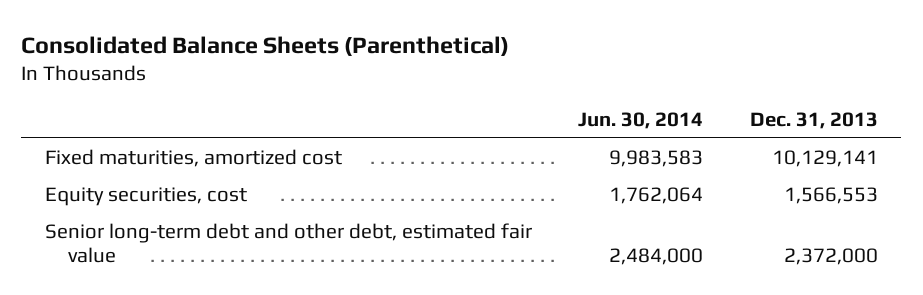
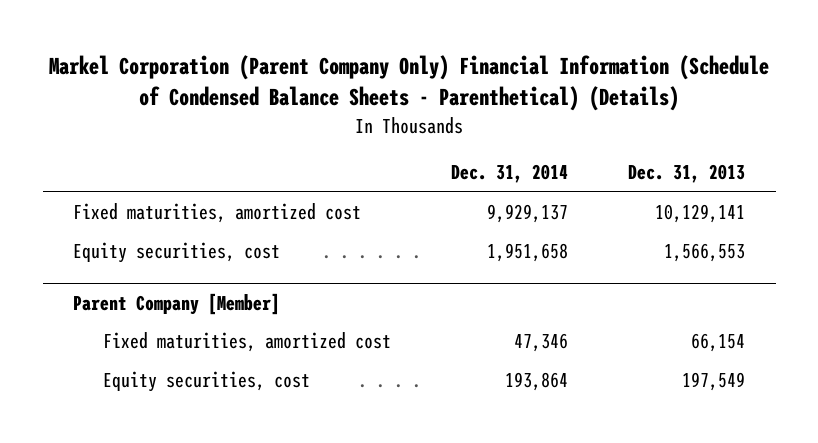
- Consolidated Balance Sheets (Parenthetical)
+ Markel Corporation (Parent Company Only) Financial Information (Schedule of Condensed Balance Sheets - Parenthetical) (Details)
- | Jun. 30, 2014 | Dec. 31, 2013
+ | Dec. 31, 2014 | Dec. 31, 2013
- Senior long-term debt and other debt, estimated fair value | 2,484,000 | 2,372,000
+ Parent Company [Member]
+ Fixed maturities, amortized cost | 47,346 | 66,154
+ Equity securities, cost | 193,864 | 197,549

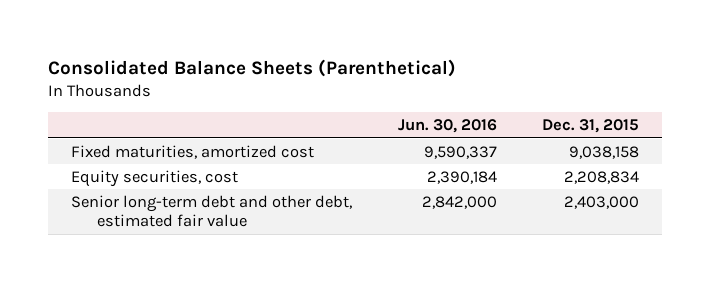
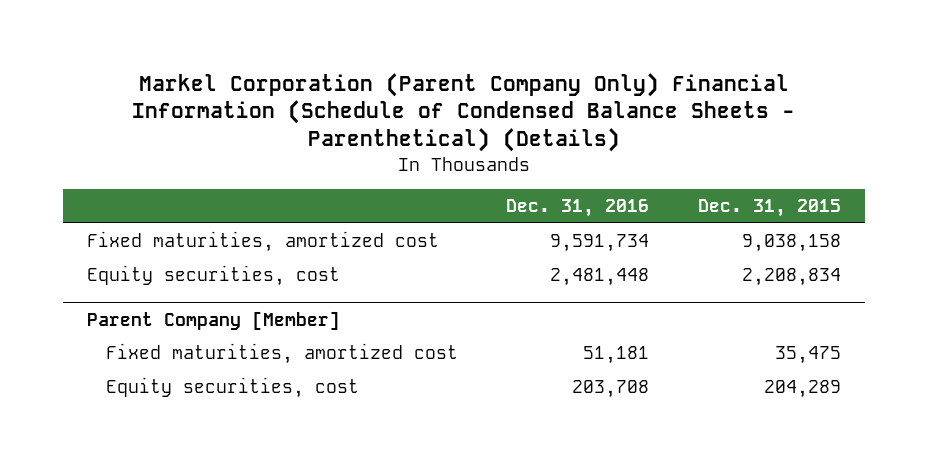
- Consolidated Balance Sheets (Parenthetical)
+ Markel Corporation (Parent Company Only) Financial Information (Schedule of Condensed Balance Sheets - Parenthetical) (Details)
- | Jun. 30, 2016 | Dec. 31, 2015
+ | Dec. 31, 2016 | Dec. 31, 2015
- Senior long-term debt and other debt, estimated fair value | 2,842,000 | 2,403,000
+ Parent Company [Member]
+ Fixed maturities, amortized cost | 51,181 | 35,475
+ Equity securities, cost | 203,708 | 204,289

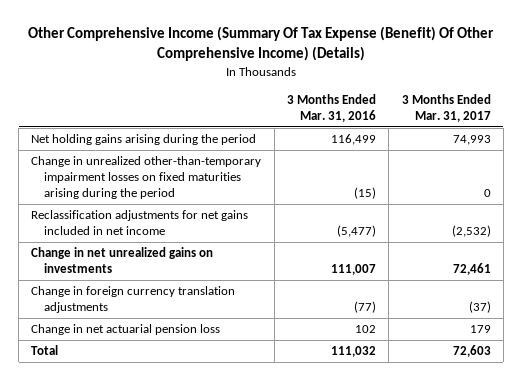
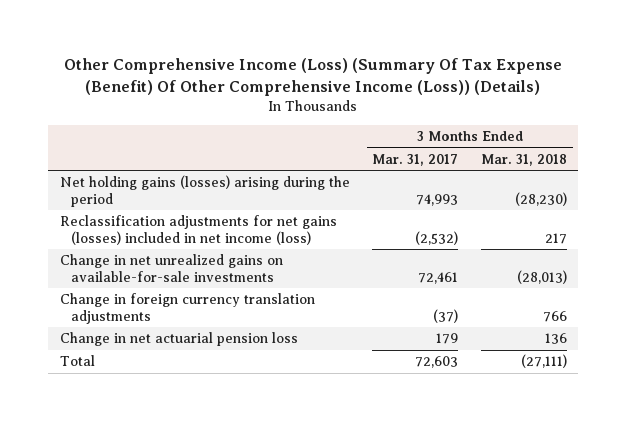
- Other Comprehensive Income (Summary Of Tax Expense (Benefit) Of Other Comprehensive Income) (Details)
+ Other Comprehensive Income (Loss) (Summary Of Tax Expense (Benefit) Of Other Comprehensive Income (Loss)) (Details)
- | 3 Months Ended Mar. 31, 2016 | 3 Months Ended Mar. 31, 2017
+ | 3 Months Ended Mar. 31, 2017 | 3 Months Ended Mar. 31, 2018
- Net holding gains arising during the period | 116,499 | 74,993
- Change in unrealized other-than-temporary impairment losses on fixed maturities arising during the period | (15) | 0
- Reclassification adjustments for net gains included in net income | (5,477) | (2,532)
- Change in net unrealized gains on investments | 111,007 | 72,461
+ Net holding gains (losses) arising during the period | 74,993 | (28,230)
+ Reclassification adjustments for net gains (losses) included in net income (loss) | (2,532) | 217
+ Change in net unrealized gains on available-for-sale investments | 72,461 | (28,013)

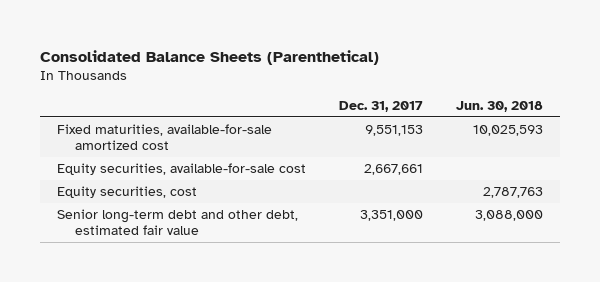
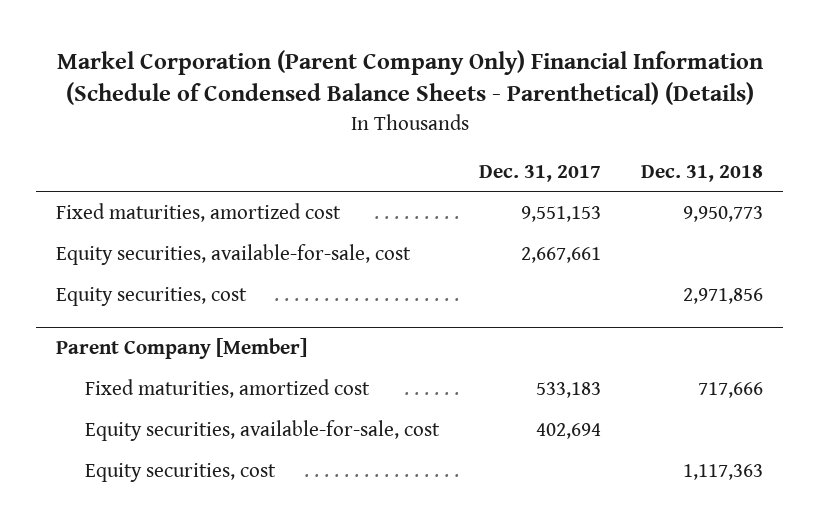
- Consolidated Balance Sheets (Parenthetical)
+ Markel Corporation (Parent Company Only) Financial Information (Schedule of Condensed Balance Sheets - Parenthetical) (Details)
- | Dec. 31, 2017 | Jun. 30, 2018
+ | Dec. 31, 2017 | Dec. 31, 2018
- Fixed maturities, available-for-sale amortized cost | 9,551,153 | 10,025,593
- Equity securities, available-for-sale cost | 2,667,661 |
+ Fixed maturities, amortized cost | 9,551,153 | 9,950,773
+ Equity securities, available-for-sale, cost | 2,667,661 |
- Senior long-term debt and other debt, estimated fair value | 3,351,000 | 3,088,000
+ Parent Company [Member]
+ Fixed maturities, amortized cost | 533,183 | 717,666
+ Equity securities, available-for-sale, cost | 402,694 |
+ Equity securities, cost | | 1,117,363

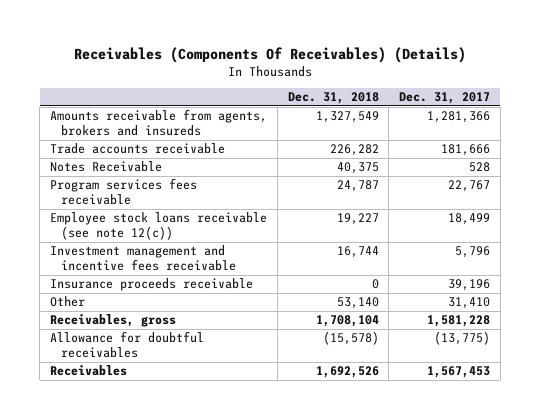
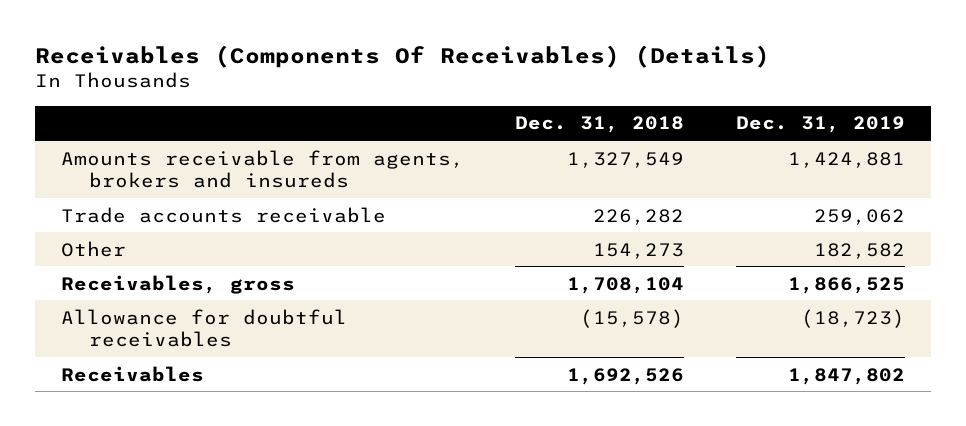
- | Dec. 31, 2018 | Dec. 31, 2017
+ | Dec. 31, 2018 | Dec. 31, 2019
- Notes Receivable | 40,375 | 528
- Program services fees receivable | 24,787 | 22,767
- Employee stock loans receivable (see note 12(c)) | 19,227 | 18,499
- Investment management and incentive fees receivable | 16,744 | 5,796
- Insurance proceeds receivable | 0 | 39,196
- Other | 53,140 | 31,410
+ Other | 154,273 | 182,582

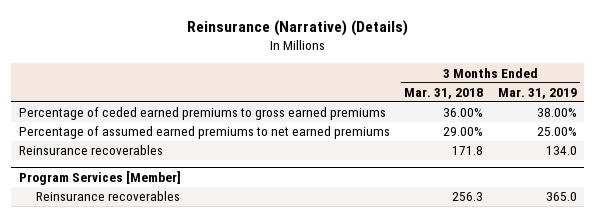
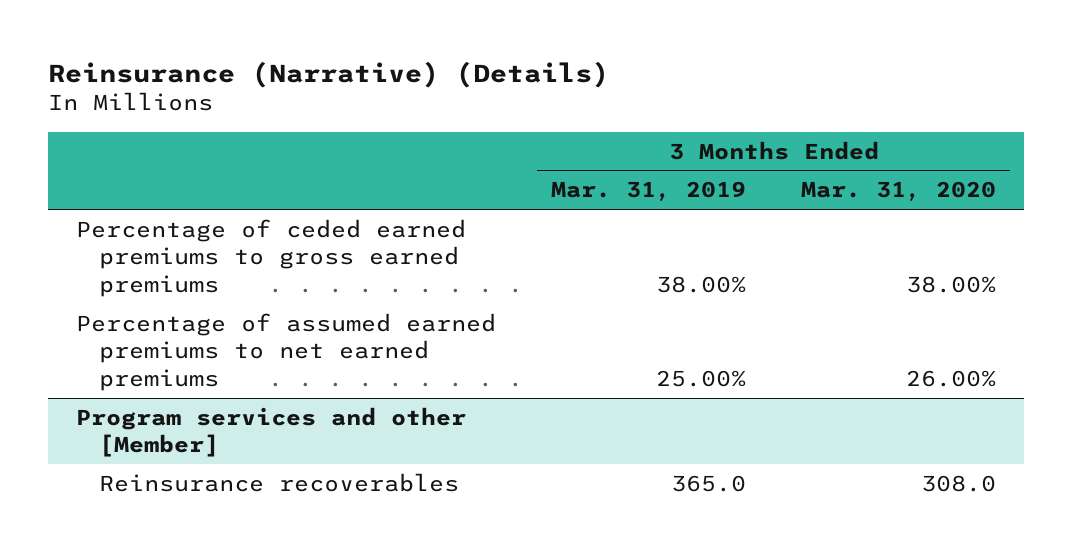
- | 3 Months Ended Mar. 31, 2018 | 3 Months Ended Mar. 31, 2019
+ | 3 Months Ended Mar. 31, 2019 | 3 Months Ended Mar. 31, 2020
- Reinsurance recoverables | 171.8 | 134.0
- Program Services [Member]
+ Program services and other [Member]

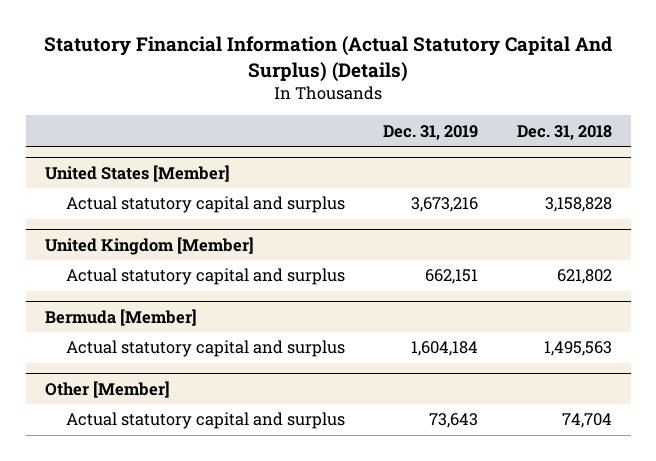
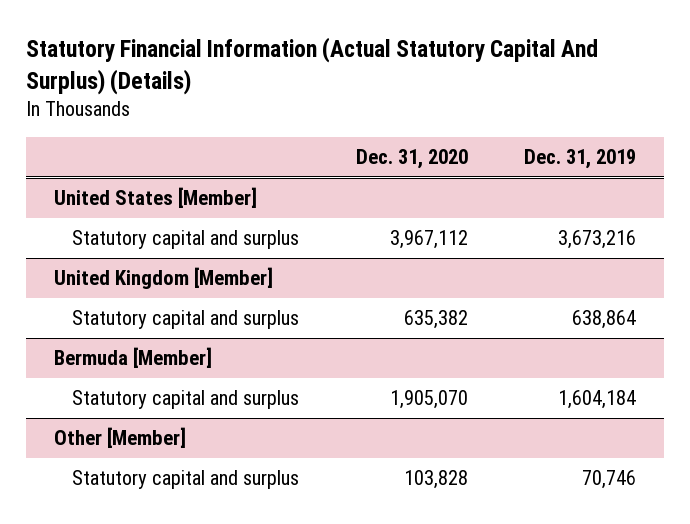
- | Dec. 31, 2019 | Dec. 31, 2018
+ | Dec. 31, 2020 | Dec. 31, 2019
@ United States [Member]
- Actual statutory capital and surplus | 3,673,216 | 3,158,828
+ Statutory capital and surplus | 3,967,112 | 3,673,216
@ United Kingdom [Member]
- Actual statutory capital and surplus | 662,151 | 621,802
+ Statutory capital and surplus | 635,382 | 638,864
@ Bermuda [Member]
- Actual statutory capital and surplus | 1,604,184 | 1,495,563
+ Statutory capital and surplus | 1,905,070 | 1,604,184
@ Other [Member]
- Actual statutory capital and surplus | 73,643 | 74,704
+ Statutory capital and surplus | 103,828 | 70,746

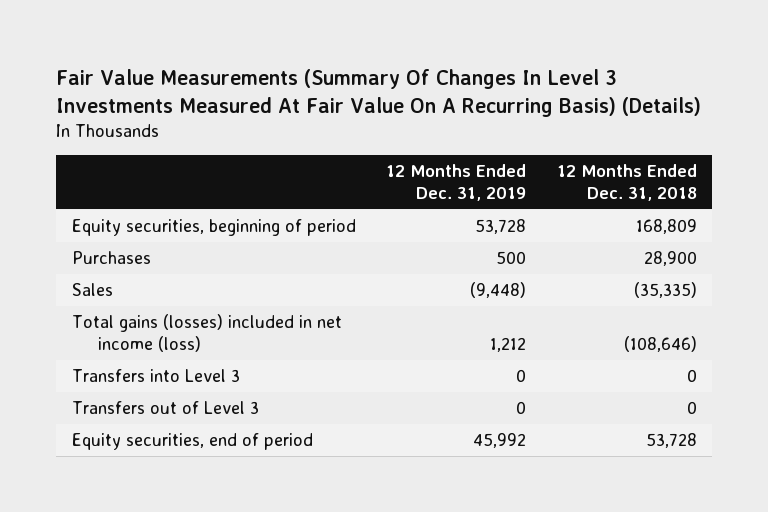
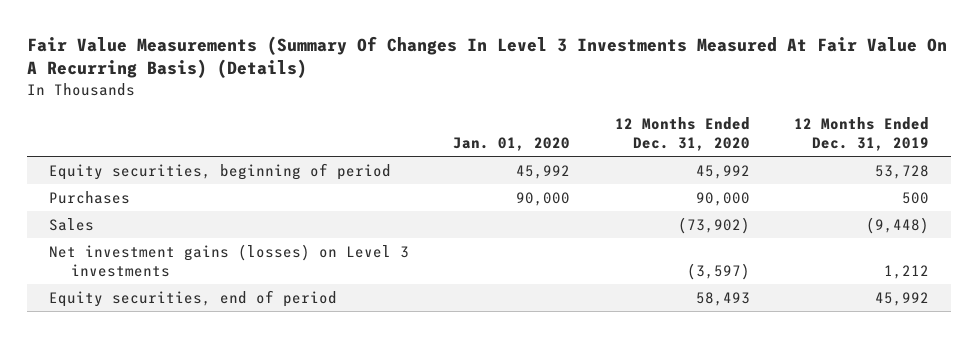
- | 12 Months Ended Dec. 31, 2019 | 12 Months Ended Dec. 31, 2018
+ | Jan. 01, 2020 | 12 Months Ended Dec. 31, 2020 | 12 Months Ended Dec. 31, 2019
- Total gains (losses) included in net income (loss) | 1,212 | (108,646)
- Transfers into Level 3 | 0 | 0
- Transfers out of Level 3 | 0 | 0
+ Net investment gains (losses) on Level 3 investments | | (3,597) | 1,212

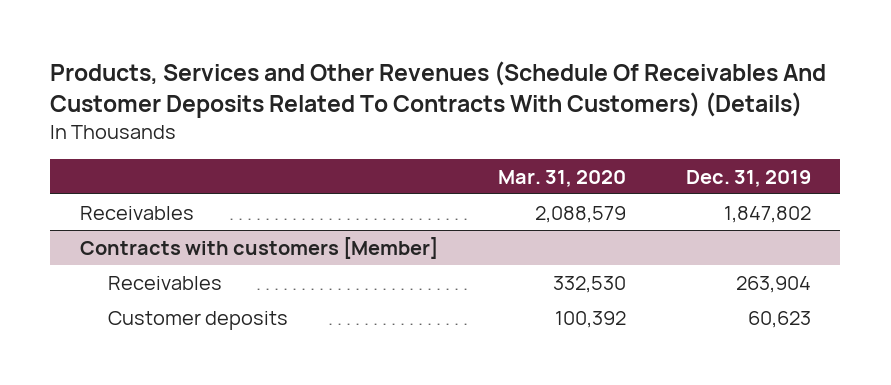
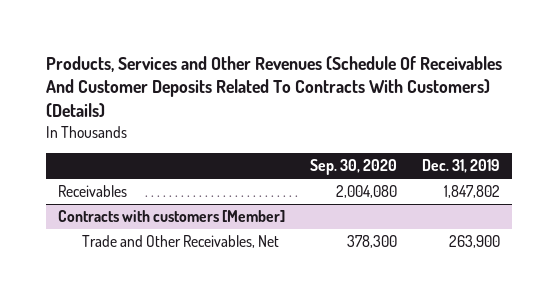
- | Mar. 31, 2020 | Dec. 31, 2019
+ | Sep. 30, 2020 | Dec. 31, 2019
@ Contracts with customers [Member]
- Receivables | 332,530 | 263,904
- Customer deposits | 100,392 | 60,623
+ Trade and Other Receivables, Net | 378,300 | 263,900

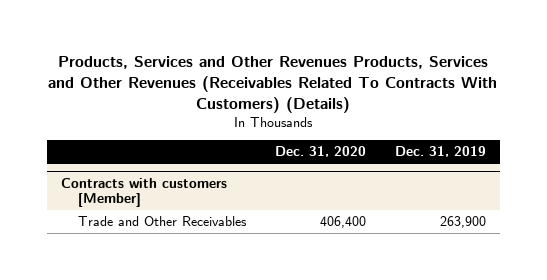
- Products, Services and Other Revenues (Schedule Of Receivables And Customer Deposits Related To Contracts With Customers) (Details)
+ Products, Services and Other Revenues Products, Services and Other Revenues (Receivables Related To Contracts With Customers) (Details)
- | Sep. 30, 2020 | Dec. 31, 2019
+ | Dec. 31, 2020 | Dec. 31, 2019
- Receivables | 2,004,080 | 1,847,802
@ Contracts with customers [Member]
- Trade and Other Receivables, Net | 378,300 | 263,900
+ Trade and Other Receivables | 406,400 | 263,900

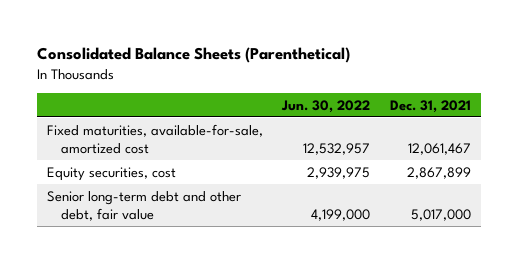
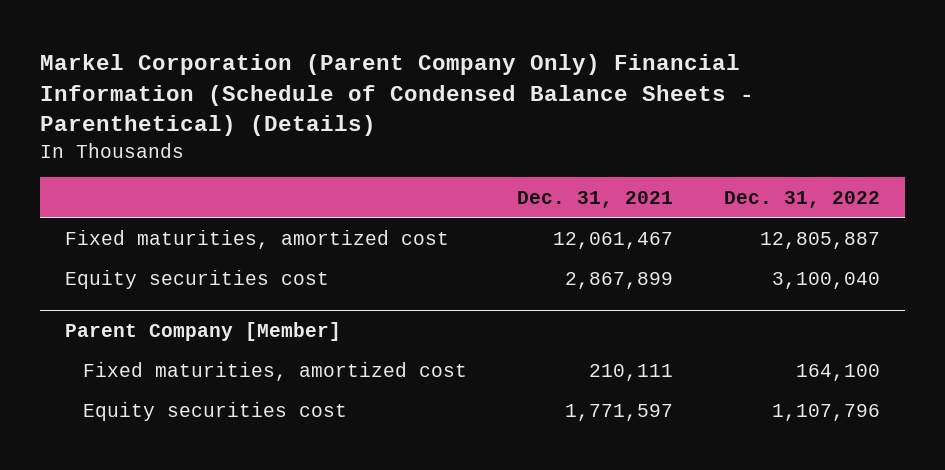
- Consolidated Balance Sheets (Parenthetical)
+ Markel Corporation (Parent Company Only) Financial Information (Schedule of Condensed Balance Sheets - Parenthetical) (Details)
- | Jun. 30, 2022 | Dec. 31, 2021
+ | Dec. 31, 2021 | Dec. 31, 2022
- Fixed maturities, available-for-sale, amortized cost | 12,532,957 | 12,061,467
- Equity securities, cost | 2,939,975 | 2,867,899
- Senior long-term debt and other debt, fair value | 4,199,000 | 5,017,000
+ Fixed maturities, amortized cost | 12,061,467 | 12,805,887
+ Equity securities cost | 2,867,899 | 3,100,040
+ Parent Company [Member]
+ Fixed maturities, amortized cost | 210,111 | 164,100
+ Equity securities cost | 1,771,597 | 1,107,796

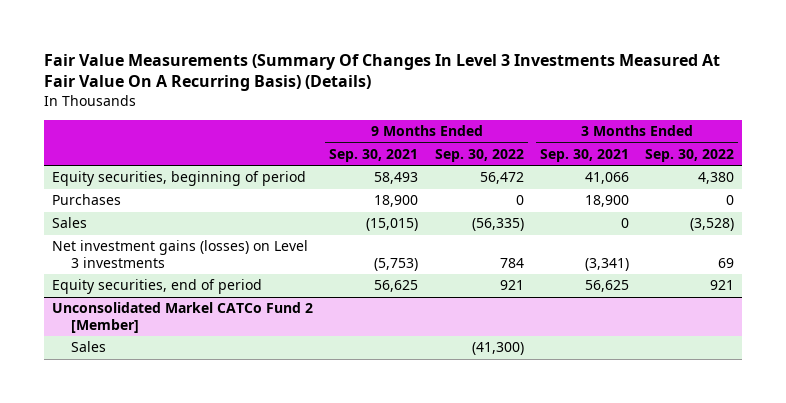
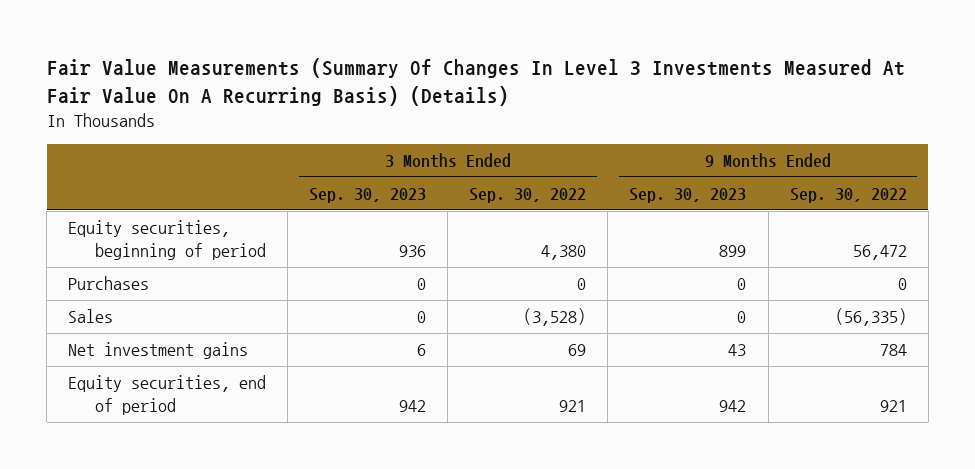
- | 9 Months Ended Sep. 30, 2021 | 9 Months Ended Sep. 30, 2022 | 3 Months Ended Sep. 30, 2021 | 3 Months Ended Sep. 30, 2022
+ | 3 Months Ended Sep. 30, 2023 | 3 Months Ended Sep. 30, 2022 | 9 Months Ended Sep. 30, 2023 | 9 Months Ended Sep. 30, 2022
- Net investment gains (losses) on Level 3 investments | (5,753) | 784 | (3,341) | 69
+ Net investment gains | 6 | 69 | 43 | 784
- Unconsolidated Markel CATCo Fund 2 [Member]
- Sales | | (41,300) | |

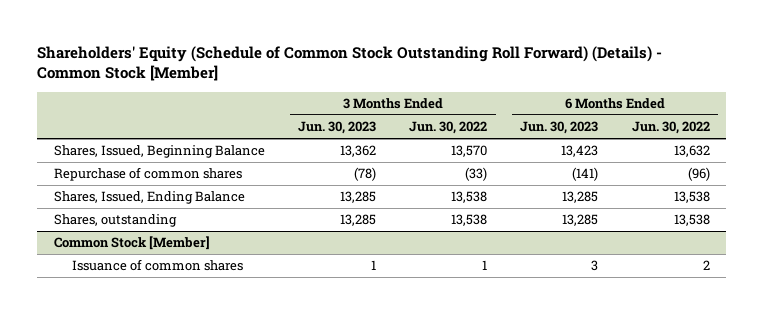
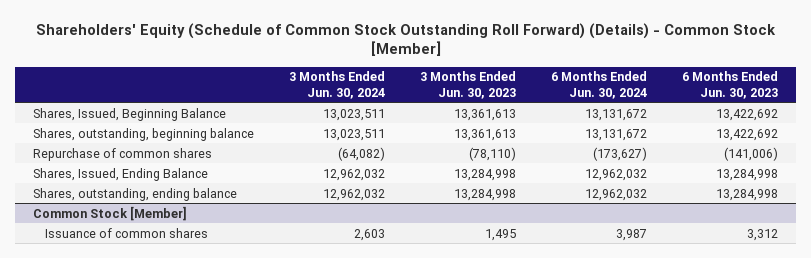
- | 3 Months Ended Jun. 30, 2023 | 3 Months Ended Jun. 30, 2022 | 6 Months Ended Jun. 30, 2023 | 6 Months Ended Jun. 30, 2022
+ | 3 Months Ended Jun. 30, 2024 | 3 Months Ended Jun. 30, 2023 | 6 Months Ended Jun. 30, 2024 | 6 Months Ended Jun. 30, 2023
- Shares, Issued, Beginning Balance | 13,362 | 13,570 | 13,423 | 13,632
- Repurchase of common shares | (78) | (33) | (141) | (96)
- Shares, Issued, Ending Balance | 13,285 | 13,538 | 13,285 | 13,538
- Shares, outstanding | 13,285 | 13,538 | 13,285 | 13,538
+ Shares, Issued, Beginning Balance | 13,023,511 | 13,361,613 | 13,131,672 | 13,422,692
+ Shares, outstanding, beginning balance | 13,023,511 | 13,361,613 | 13,131,672 | 13,422,692
+ Repurchase of common shares | (64,082) | (78,110) | (173,627) | (141,006)
+ Shares, Issued, Ending Balance | 12,962,032 | 13,284,998 | 12,962,032 | 13,284,998
+ Shares, outstanding, ending balance | 12,962,032 | 13,284,998 | 12,962,032 | 13,284,998
@ Common Stock [Member]
- Issuance of common shares | 1 | 1 | 3 | 2
+ Issuance of common shares | 2,603 | 1,495 | 3,987 | 3,312

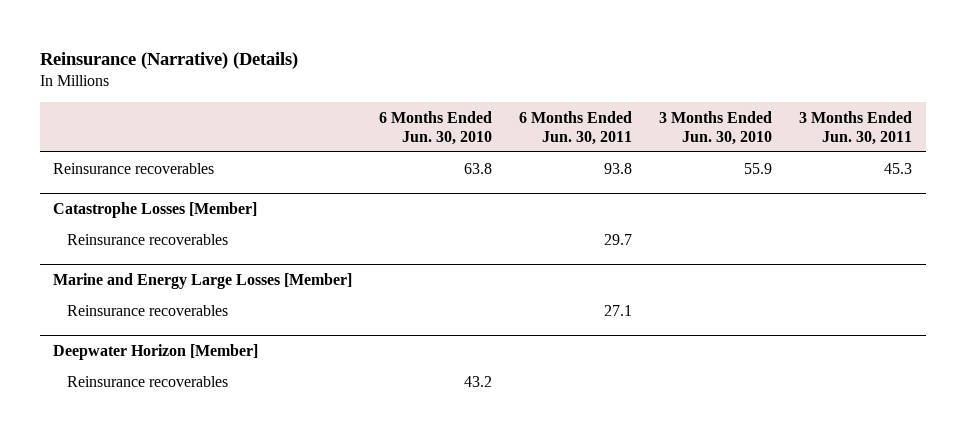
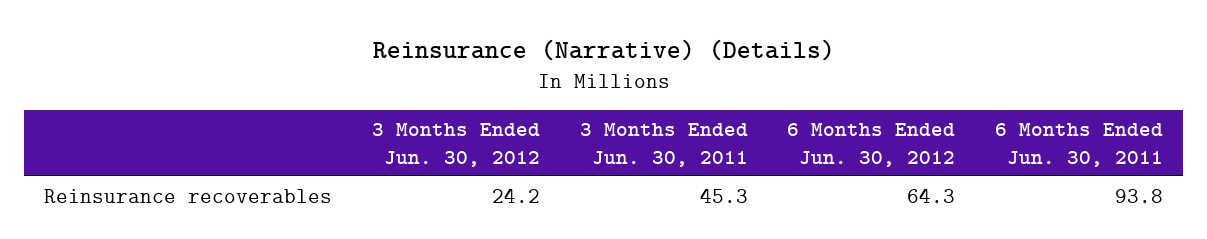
- | 6 Months Ended Jun. 30, 2010 | 6 Months Ended Jun. 30, 2011 | 3 Months Ended Jun. 30, 2010 | 3 Months Ended Jun. 30, 2011
+ | 3 Months Ended Jun. 30, 2012 | 3 Months Ended Jun. 30, 2011 | 6 Months Ended Jun. 30, 2012 | 6 Months Ended Jun. 30, 2011
- Catastrophe Losses [Member]
- Reinsurance recoverables | | 29.7 | |
- Marine and Energy Large Losses [Member]
- Reinsurance recoverables | | 27.1 | |
- Deepwater Horizon [Member]
- Reinsurance recoverables | 43.2 | | |

